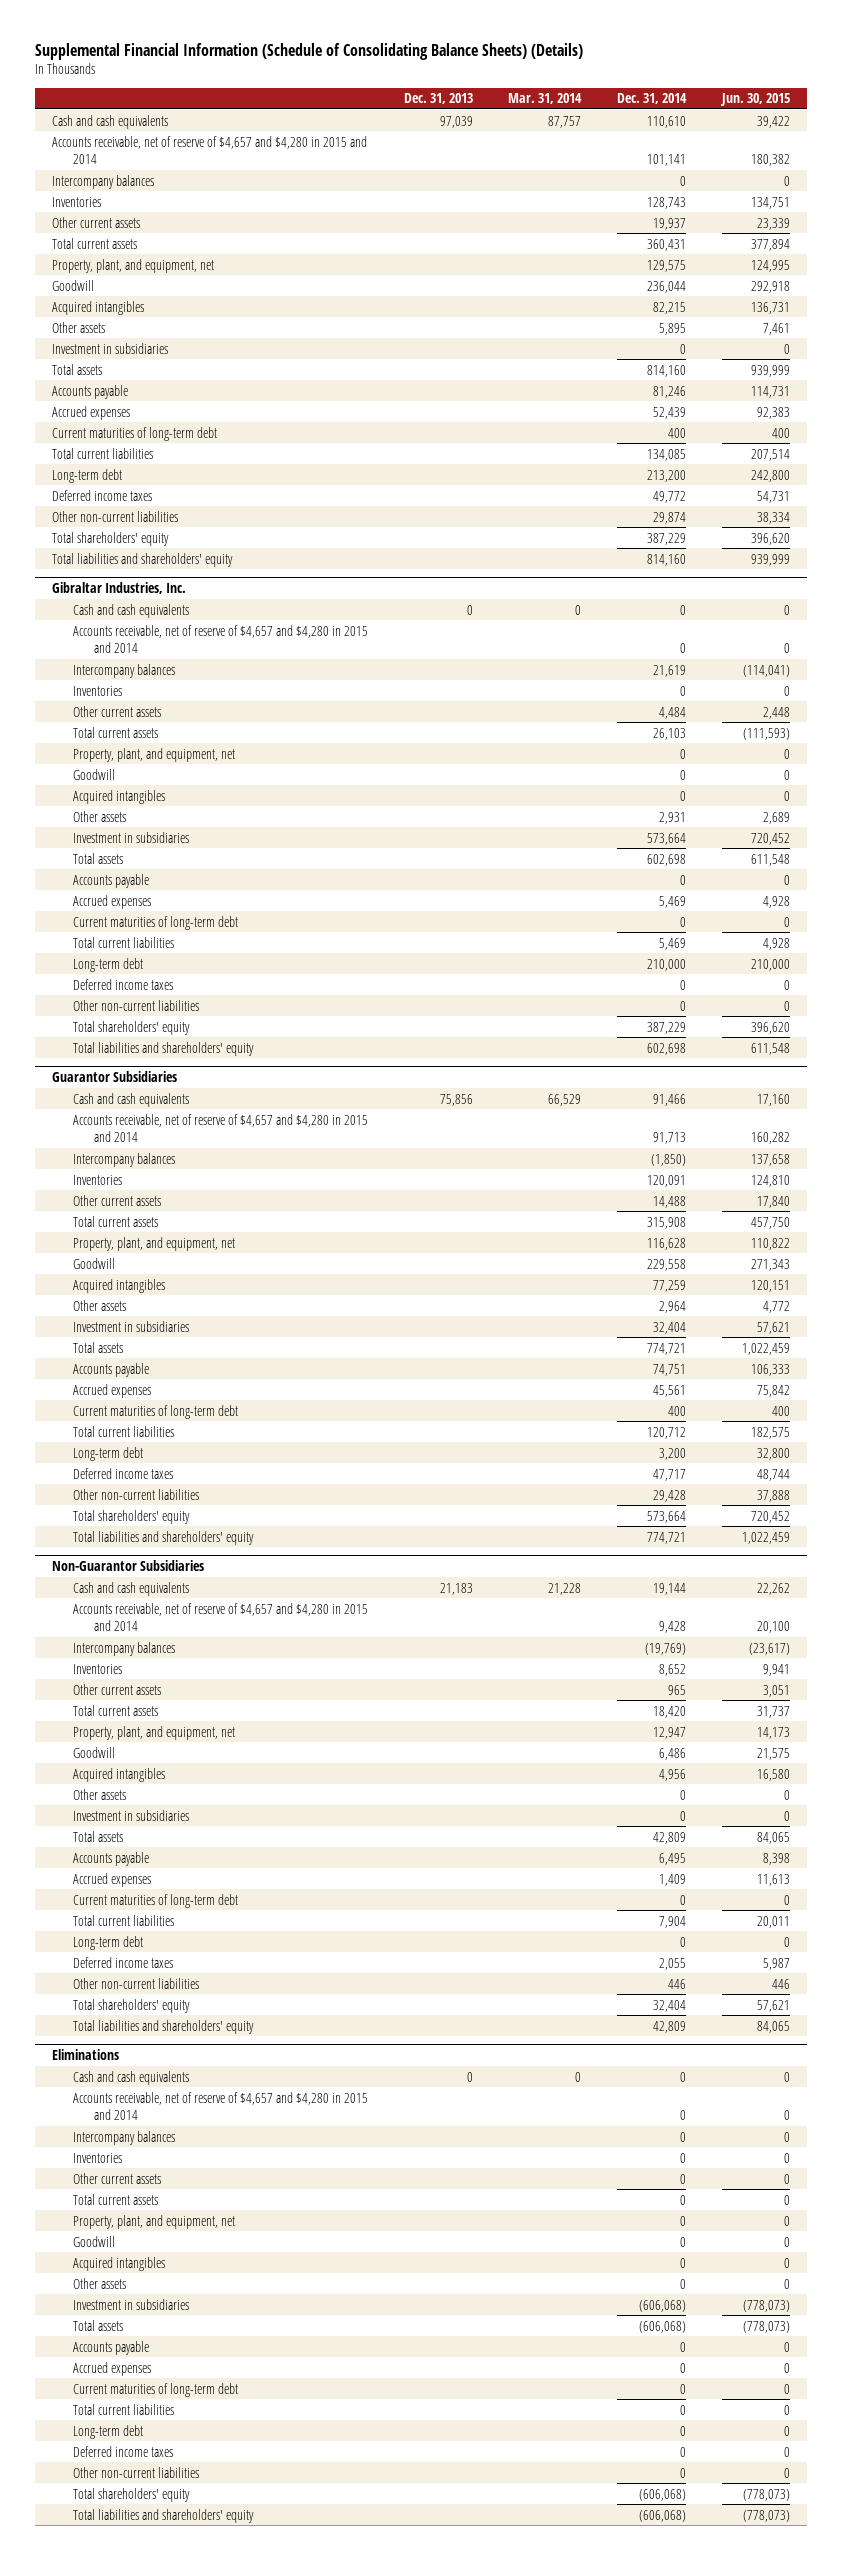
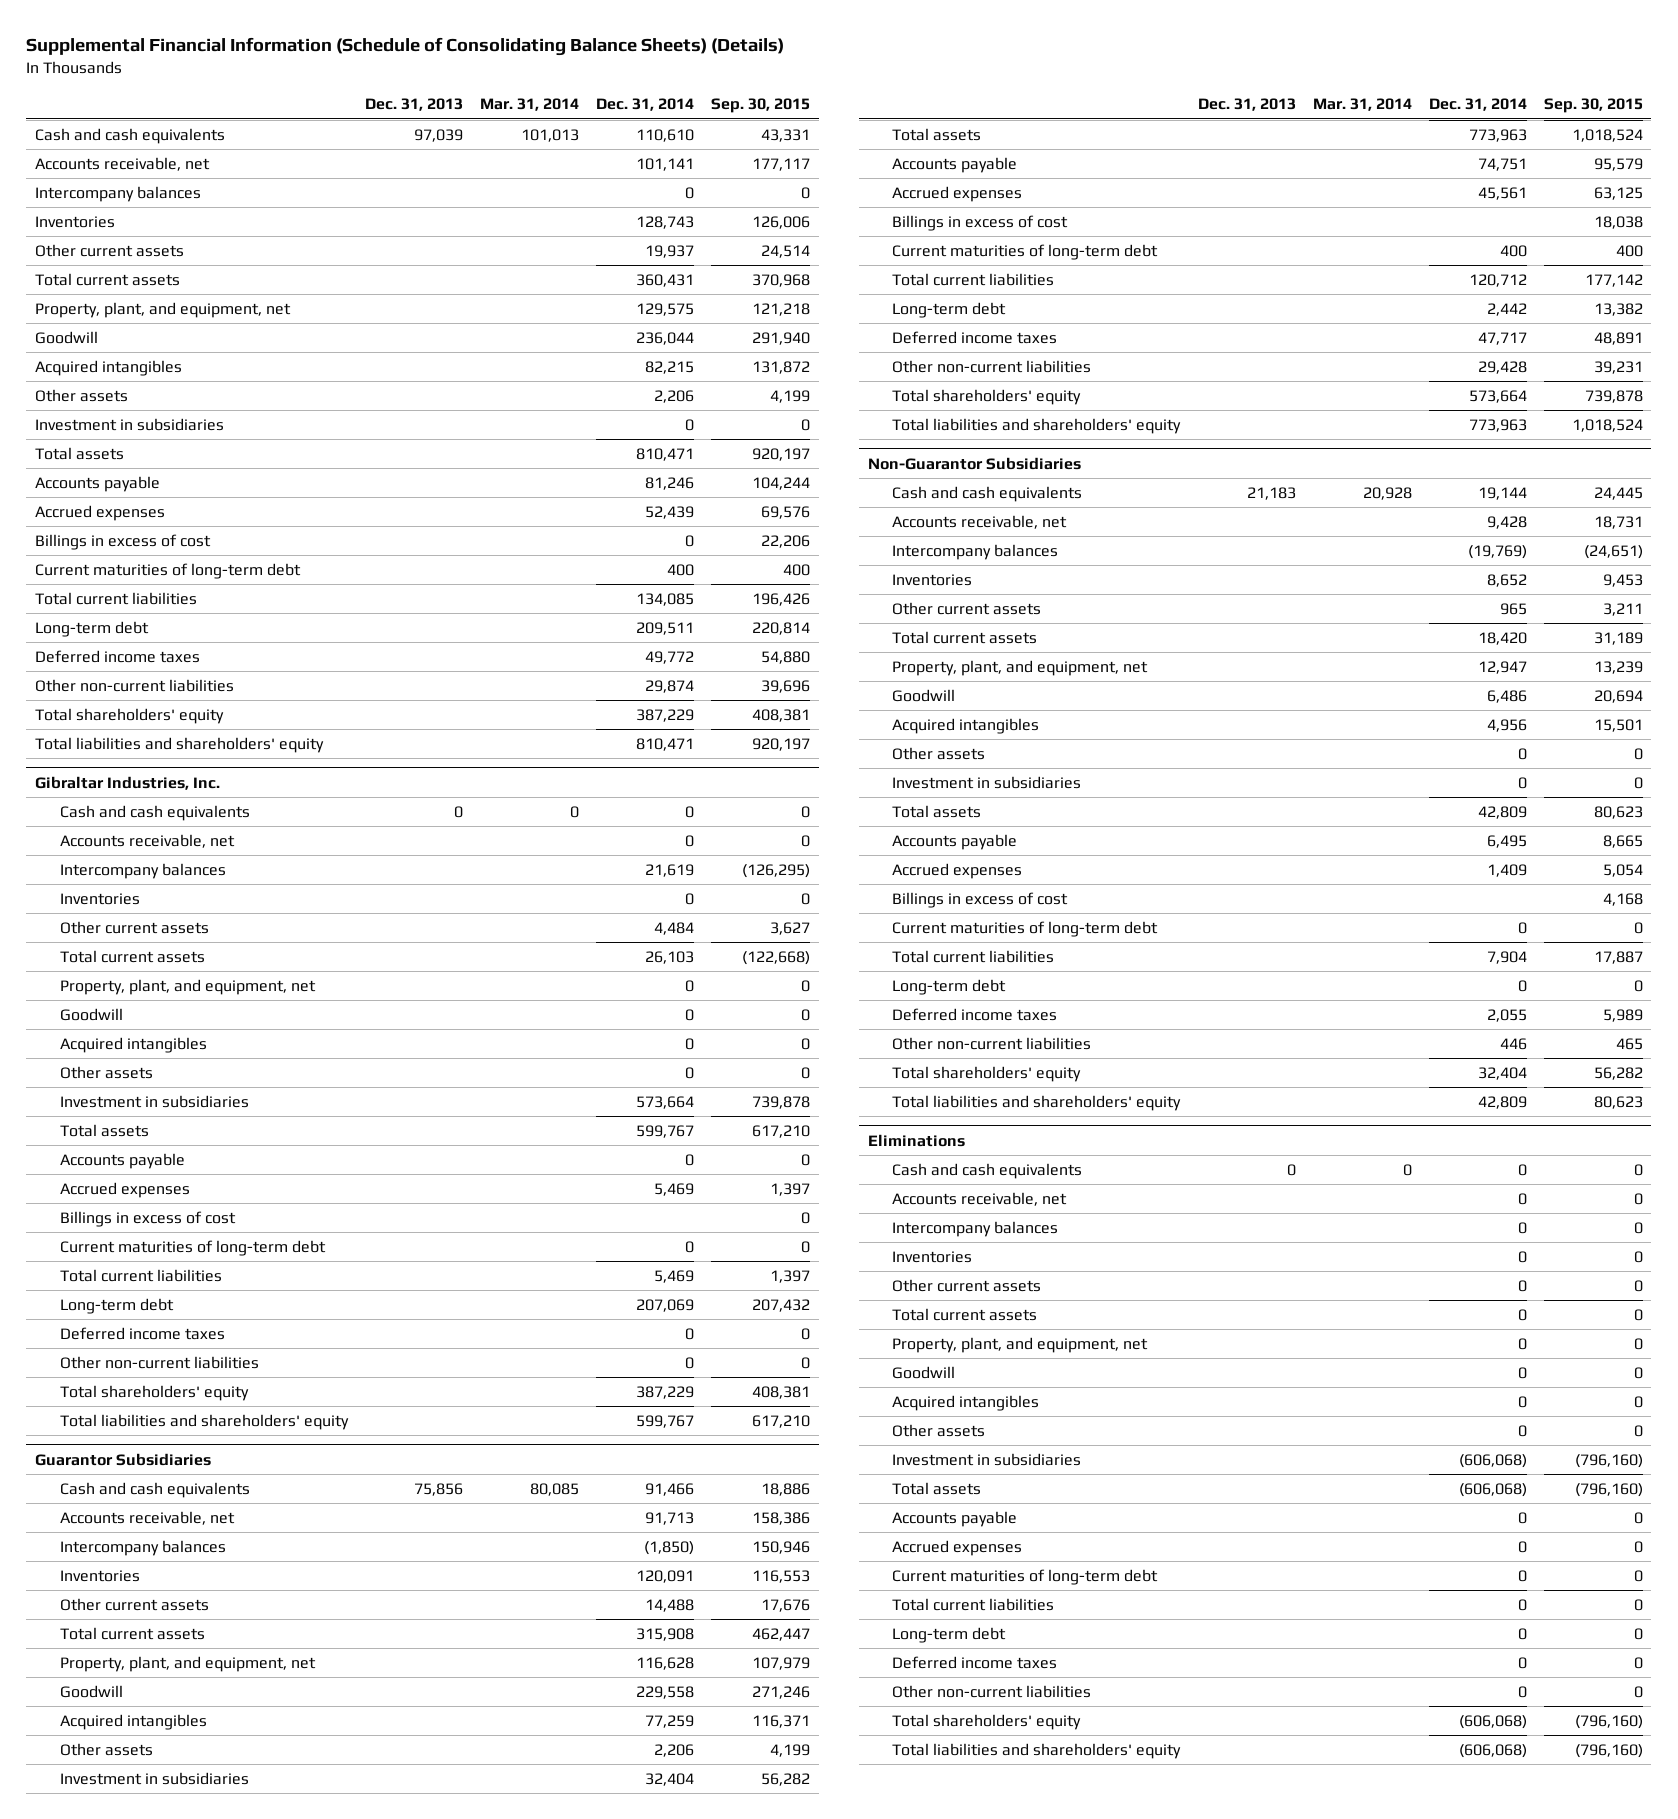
- | Dec. 31, 2013 | Mar. 31, 2014 | Dec. 31, 2014 | Jun. 30, 2015
+ | Dec. 31, 2013 | Mar. 31, 2014 | Dec. 31, 2014 | Sep. 30, 2015
- Cash and cash equivalents | 97,039 | 87,757 | 110,610 | 39,422
- Accounts receivable, net of reserve of $4,657 and $4,280 in 2015 and 2014 | | | 101,141 | 180,382
+ Cash and cash equivalents | 97,039 | 101,013 | 110,610 | 43,331
+ Accounts receivable, net | | | 101,141 | 177,117
- Other assets | | | 5,895 | 7,461
+ Other assets | | | 2,206 | 4,199
- Total assets | | | 814,160 | 939,999
+ Total assets | | | 810,471 | 920,197
+ Billings in excess of cost | | | 0 | 22,206
- Long-term debt | | | 213,200 | 242,800
+ Long-term debt | | | 209,511 | 220,814
- Total liabilities and shareholders' equity | | | 814,160 | 939,999
+ Total liabilities and shareholders' equity | | | 810,471 | 920,197
@ Gibraltar Industries, Inc.
- Accounts receivable, net of reserve of $4,657 and $4,280 in 2015 and 2014 | | | 0 | 0
+ Accounts receivable, net | | | 0 | 0
- Other assets | | | 2,931 | 2,689
+ Other assets | | | 0 | 0
- Total assets | | | 602,698 | 611,548
+ Total assets | | | 599,767 | 617,210
+ Billings in excess of cost | | | | 0
- Long-term debt | | | 210,000 | 210,000
+ Long-term debt | | | 207,069 | 207,432
- Total liabilities and shareholders' equity | | | 602,698 | 611,548
+ Total liabilities and shareholders' equity | | | 599,767 | 617,210
@ Guarantor Subsidiaries
- Cash and cash equivalents | 75,856 | 66,529 | 91,466 | 17,160
- Accounts receivable, net of reserve of $4,657 and $4,280 in 2015 and 2014 | | | 91,713 | 160,282
+ Cash and cash equivalents | 75,856 | 80,085 | 91,466 | 18,886
+ Accounts receivable, net | | | 91,713 | 158,386
- Other assets | | | 2,964 | 4,772
+ Other assets | | | 2,206 | 4,199
- Total assets | | | 774,721 | 1,022,459
+ Total assets | | | 773,963 | 1,018,524
+ Billings in excess of cost | | | | 18,038
- Long-term debt | | | 3,200 | 32,800
+ Long-term debt | | | 2,442 | 13,382
- Total liabilities and shareholders' equity | | | 774,721 | 1,022,459
+ Total liabilities and shareholders' equity | | | 773,963 | 1,018,524
@ Non-Guarantor Subsidiaries
- Cash and cash equivalents | 21,183 | 21,228 | 19,144 | 22,262
- Accounts receivable, net of reserve of $4,657 and $4,280 in 2015 and 2014 | | | 9,428 | 20,100
+ Cash and cash equivalents | 21,183 | 20,928 | 19,144 | 24,445
+ Accounts receivable, net | | | 9,428 | 18,731
+ Billings in excess of cost | | | | 4,168
@ Eliminations
- Accounts receivable, net of reserve of $4,657 and $4,280 in 2015 and 2014 | | | 0 | 0
+ Accounts receivable, net | | | 0 | 0

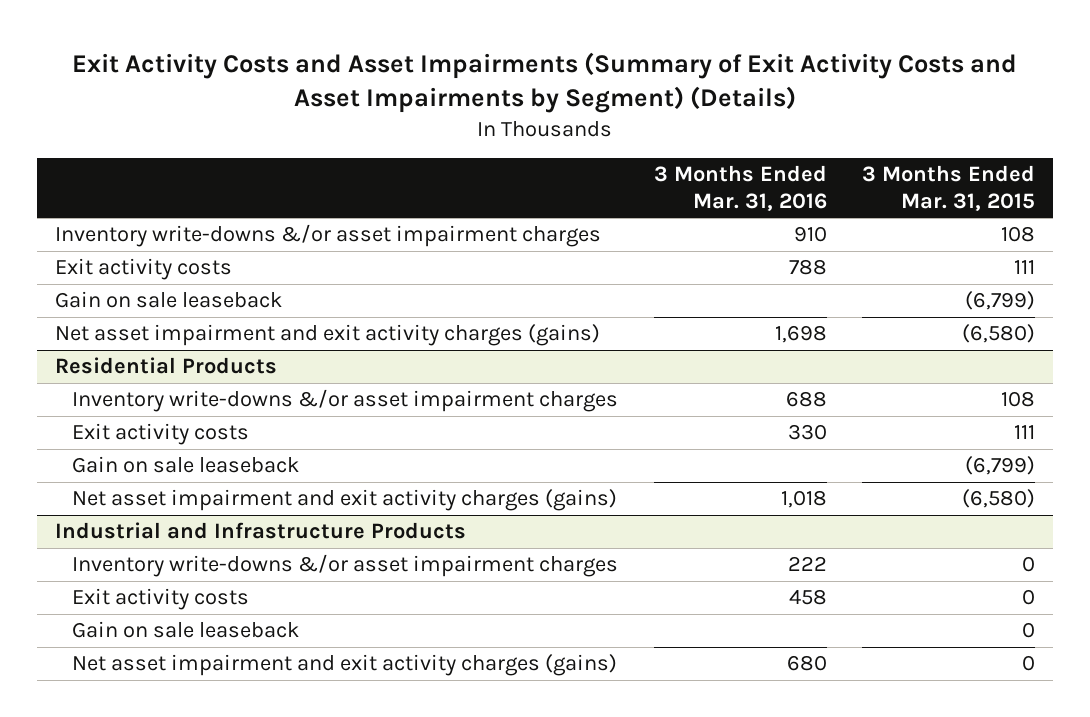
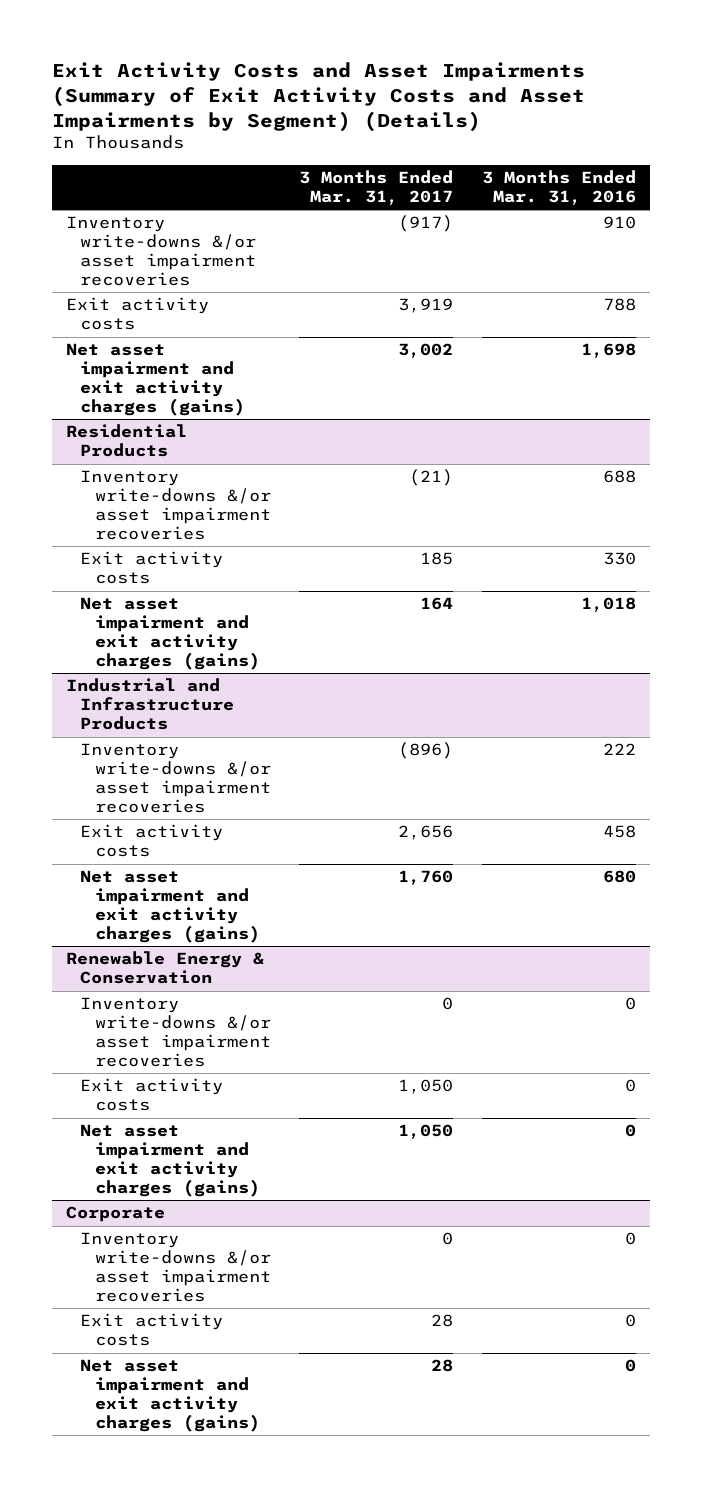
- | 3 Months Ended Mar. 31, 2016 | 3 Months Ended Mar. 31, 2015
+ | 3 Months Ended Mar. 31, 2017 | 3 Months Ended Mar. 31, 2016
- Inventory write-downs &/or asset impairment charges | 910 | 108
+ Inventory write-downs &/or asset impairment recoveries | (917) | 910
- Gain on sale leaseback | | (6,799)
@ Residential Products
- Inventory write-downs &/or asset impairment charges | 688 | 108
+ Inventory write-downs &/or asset impairment recoveries | (21) | 688
- Gain on sale leaseback | | (6,799)
@ Industrial and Infrastructure Products
- Inventory write-downs &/or asset impairment charges | 222 | 0
+ Inventory write-downs &/or asset impairment recoveries | (896) | 222
- Gain on sale leaseback | | 0
+ Renewable Energy & Conservation
+ Inventory write-downs &/or asset impairment recoveries | 0 | 0
+ Exit activity costs | 1,050 | 0
+ Net asset impairment and exit activity charges (gains) | 1,050 | 0
+ Corporate
+ Inventory write-downs &/or asset impairment recoveries | 0 | 0
+ Exit activity costs | 28 | 0
+ Net asset impairment and exit activity charges (gains) | 28 | 0

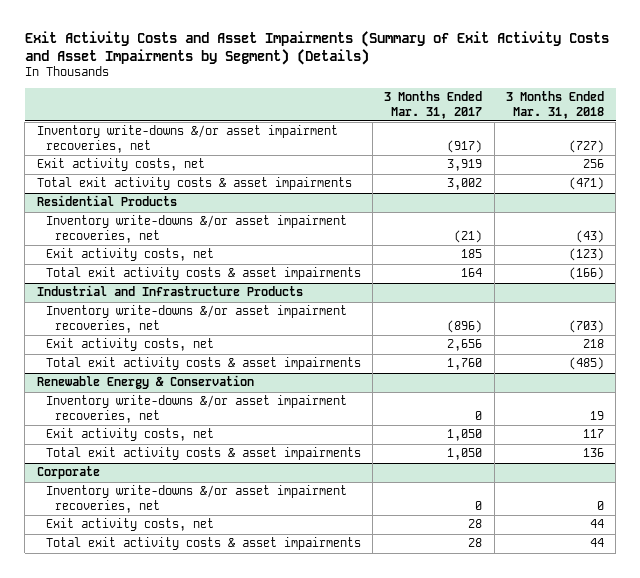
- | 3 Months Ended Mar. 31, 2017 | 3 Months Ended Mar. 31, 2016
+ | 3 Months Ended Mar. 31, 2017 | 3 Months Ended Mar. 31, 2018
- Inventory write-downs &/or asset impairment recoveries | (917) | 910
- Exit activity costs | 3,919 | 788
- Net asset impairment and exit activity charges (gains) | 3,002 | 1,698
+ Inventory write-downs &/or asset impairment recoveries, net | (917) | (727)
+ Exit activity costs, net | 3,919 | 256
+ Total exit activity costs & asset impairments | 3,002 | (471)
@ Residential Products
- Inventory write-downs &/or asset impairment recoveries | (21) | 688
- Exit activity costs | 185 | 330
- Net asset impairment and exit activity charges (gains) | 164 | 1,018
+ Inventory write-downs &/or asset impairment recoveries, net | (21) | (43)
+ Exit activity costs, net | 185 | (123)
+ Total exit activity costs & asset impairments | 164 | (166)
@ Industrial and Infrastructure Products
- Inventory write-downs &/or asset impairment recoveries | (896) | 222
- Exit activity costs | 2,656 | 458
- Net asset impairment and exit activity charges (gains) | 1,760 | 680
+ Inventory write-downs &/or asset impairment recoveries, net | (896) | (703)
+ Exit activity costs, net | 2,656 | 218
+ Total exit activity costs & asset impairments | 1,760 | (485)
@ Renewable Energy & Conservation
- Inventory write-downs &/or asset impairment recoveries | 0 | 0
- Exit activity costs | 1,050 | 0
- Net asset impairment and exit activity charges (gains) | 1,050 | 0
+ Inventory write-downs &/or asset impairment recoveries, net | 0 | 19
+ Exit activity costs, net | 1,050 | 117
+ Total exit activity costs & asset impairments | 1,050 | 136
@ Corporate
- Inventory write-downs &/or asset impairment recoveries | 0 | 0
- Exit activity costs | 28 | 0
- Net asset impairment and exit activity charges (gains) | 28 | 0
+ Inventory write-downs &/or asset impairment recoveries, net | 0 | 0
+ Exit activity costs, net | 28 | 44
+ Total exit activity costs & asset impairments | 28 | 44

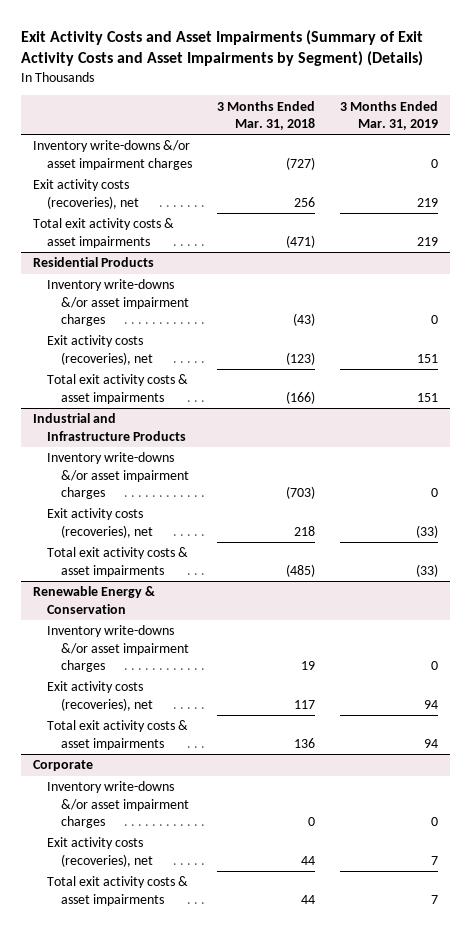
- | 3 Months Ended Mar. 31, 2017 | 3 Months Ended Mar. 31, 2018
+ | 3 Months Ended Mar. 31, 2018 | 3 Months Ended Mar. 31, 2019
- Inventory write-downs &/or asset impairment recoveries, net | (917) | (727)
- Exit activity costs, net | 3,919 | 256
+ Inventory write-downs &/or asset impairment charges | (727) | 0
+ Exit activity costs (recoveries), net | 256 | 219
@ Residential Products
- Inventory write-downs &/or asset impairment recoveries, net | (21) | (43)
- Exit activity costs, net | 185 | (123)
+ Inventory write-downs &/or asset impairment charges | (43) | 0
+ Exit activity costs (recoveries), net | (123) | 151
@ Industrial and Infrastructure Products
- Inventory write-downs &/or asset impairment recoveries, net | (896) | (703)
- Exit activity costs, net | 2,656 | 218
+ Inventory write-downs &/or asset impairment charges | (703) | 0
+ Exit activity costs (recoveries), net | 218 | (33)
@ Renewable Energy & Conservation
- Inventory write-downs &/or asset impairment recoveries, net | 0 | 19
- Exit activity costs, net | 1,050 | 117
+ Inventory write-downs &/or asset impairment charges | 19 | 0
+ Exit activity costs (recoveries), net | 117 | 94
@ Corporate
- Inventory write-downs &/or asset impairment recoveries, net | 0 | 0
- Exit activity costs, net | 28 | 44
+ Inventory write-downs &/or asset impairment charges | 0 | 0
+ Exit activity costs (recoveries), net | 44 | 7

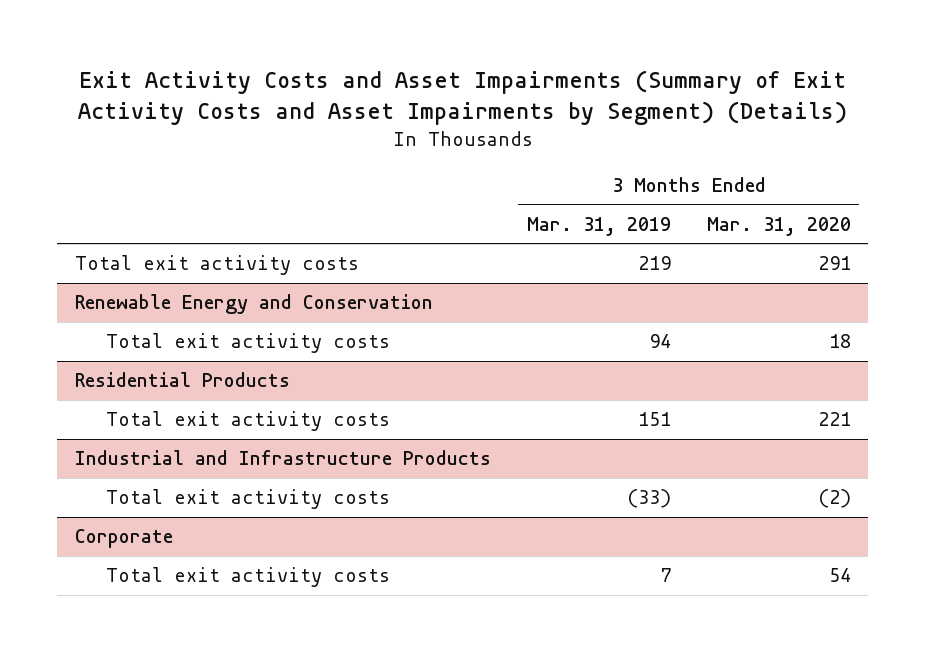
- | 3 Months Ended Mar. 31, 2018 | 3 Months Ended Mar. 31, 2019
+ | 3 Months Ended Mar. 31, 2019 | 3 Months Ended Mar. 31, 2020
- Inventory write-downs &/or asset impairment charges | (727) | 0
- Exit activity costs (recoveries), net | 256 | 219
- Total exit activity costs & asset impairments | (471) | 219
+ Total exit activity costs | 219 | 291
+ Renewable Energy and Conservation
+ Total exit activity costs | 94 | 18
@ Residential Products
- Inventory write-downs &/or asset impairment charges | (43) | 0
- Exit activity costs (recoveries), net | (123) | 151
- Total exit activity costs & asset impairments | (166) | 151
+ Total exit activity costs | 151 | 221
@ Industrial and Infrastructure Products
- Inventory write-downs &/or asset impairment charges | (703) | 0
- Exit activity costs (recoveries), net | 218 | (33)
- Total exit activity costs & asset impairments | (485) | (33)
- Renewable Energy & Conservation
- Inventory write-downs &/or asset impairment charges | 19 | 0
- Exit activity costs (recoveries), net | 117 | 94
- Total exit activity costs & asset impairments | 136 | 94
@ Industrial and Infrastructure Products
+ Total exit activity costs | (33) | (2)
@ Corporate
- Inventory write-downs &/or asset impairment charges | 0 | 0
- Exit activity costs (recoveries), net | 44 | 7
- Total exit activity costs & asset impairments | 44 | 7
+ Total exit activity costs | 7 | 54

